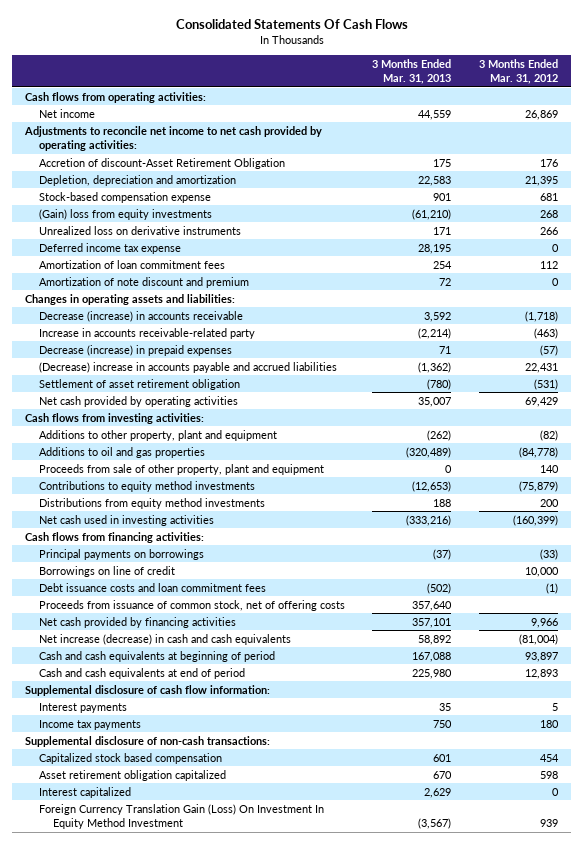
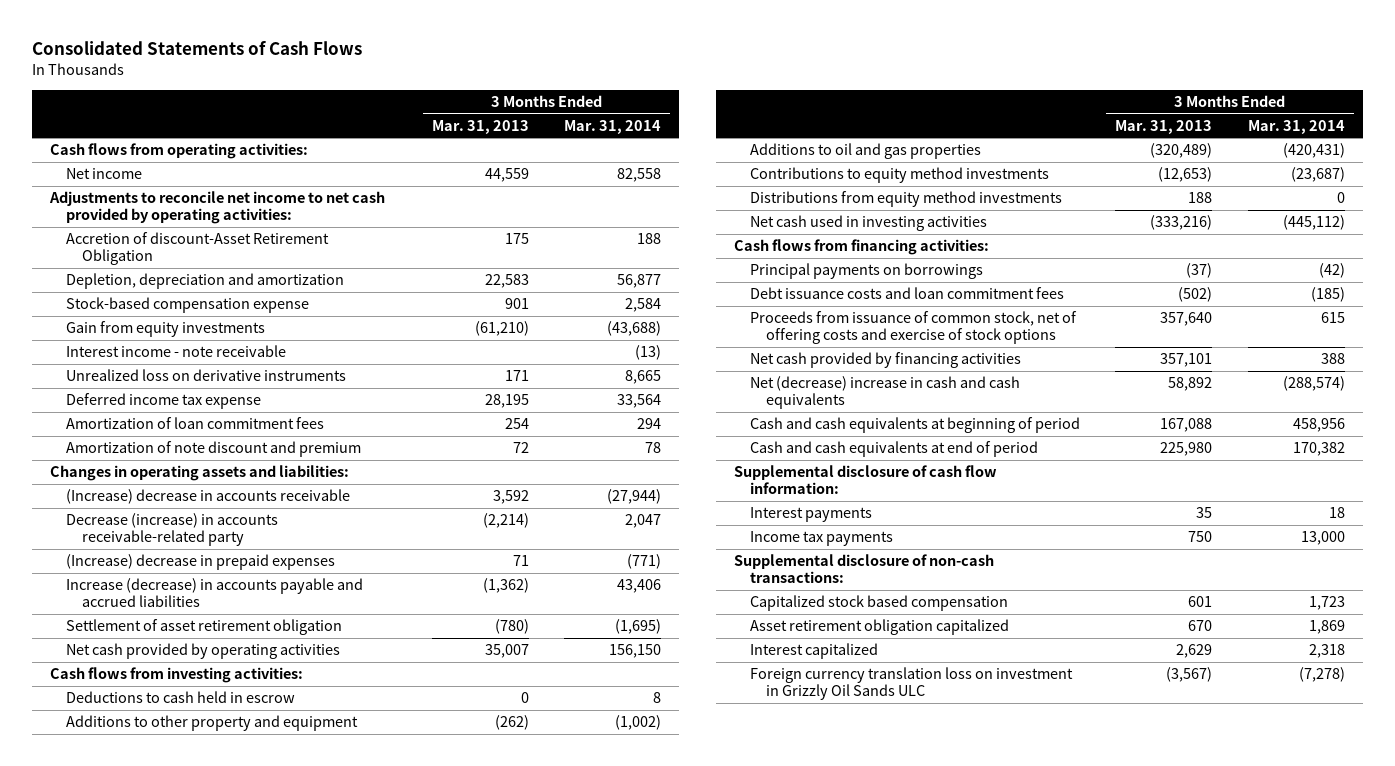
- Consolidated Statements Of Cash Flows
+ Consolidated Statements of Cash Flows
- | 3 Months Ended Mar. 31, 2013 | 3 Months Ended Mar. 31, 2012
+ | 3 Months Ended Mar. 31, 2013 | 3 Months Ended Mar. 31, 2014
- (Gain) loss from equity investments | (61,210) | 268
+ Gain from equity investments | (61,210) | (43,688)
+ Interest income - note receivable | | (13)
- Decrease (increase) in accounts receivable | 3,592 | (1,718)
- Increase in accounts receivable-related party | (2,214) | (463)
- Decrease (increase) in prepaid expenses | 71 | (57)
- (Decrease) increase in accounts payable and accrued liabilities | (1,362) | 22,431
+ (Increase) decrease in accounts receivable | 3,592 | (27,944)
+ Decrease (increase) in accounts receivable-related party | (2,214) | 2,047
+ (Increase) decrease in prepaid expenses | 71 | (771)
+ Increase (decrease) in accounts payable and accrued liabilities | (1,362) | 43,406
- Additions to other property, plant and equipment | (262) | (82)
+ Deductions to cash held in escrow | 0 | 8
+ Additions to other property and equipment | (262) | (1,002)
- Proceeds from sale of other property, plant and equipment | 0 | 140
- Borrowings on line of credit | | 10,000
- Proceeds from issuance of common stock, net of offering costs | 357,640 |
+ Proceeds from issuance of common stock, net of offering costs and exercise of stock options | 357,640 | 615
- Net increase (decrease) in cash and cash equivalents | 58,892 | (81,004)
+ Net (decrease) increase in cash and cash equivalents | 58,892 | (288,574)
- Foreign Currency Translation Gain (Loss) On Investment In Equity Method Investment | (3,567) | 939
+ Foreign currency translation loss on investment in Grizzly Oil Sands ULC | (3,567) | (7,278)

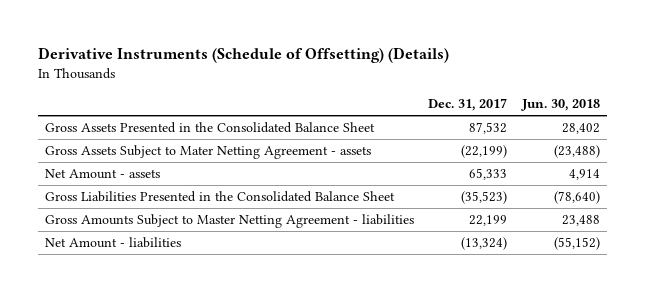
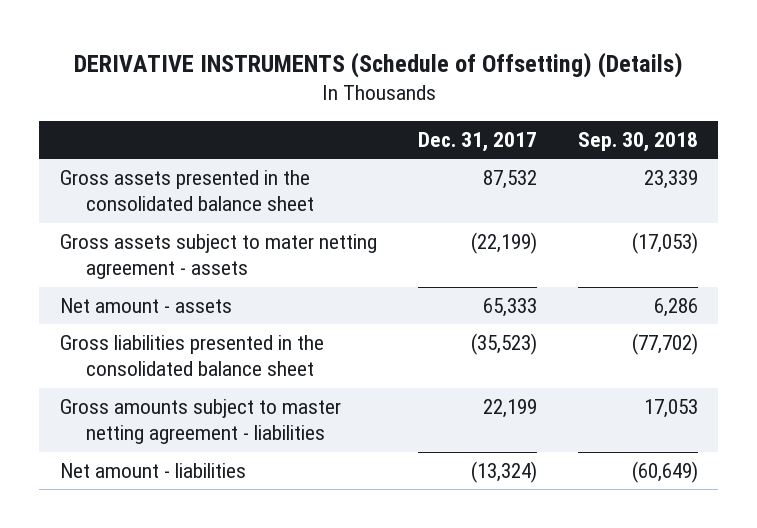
- Derivative Instruments (Schedule of Offsetting) (Details)
+ DERIVATIVE INSTRUMENTS (Schedule of Offsetting) (Details)
- | Dec. 31, 2017 | Jun. 30, 2018
+ | Dec. 31, 2017 | Sep. 30, 2018
- Gross Assets Presented in the Consolidated Balance Sheet | 87,532 | 28,402
- Gross Assets Subject to Mater Netting Agreement - assets | (22,199) | (23,488)
- Net Amount - assets | 65,333 | 4,914
- Gross Liabilities Presented in the Consolidated Balance Sheet | (35,523) | (78,640)
- Gross Amounts Subject to Master Netting Agreement - liabilities | 22,199 | 23,488
- Net Amount - liabilities | (13,324) | (55,152)
+ Gross assets presented in the consolidated balance sheet | 87,532 | 23,339
+ Gross assets subject to mater netting agreement - assets | (22,199) | (17,053)
+ Net amount - assets | 65,333 | 6,286
+ Gross liabilities presented in the consolidated balance sheet | (35,523) | (77,702)
+ Gross amounts subject to master netting agreement - liabilities | 22,199 | 17,053
+ Net amount - liabilities | (13,324) | (60,649)

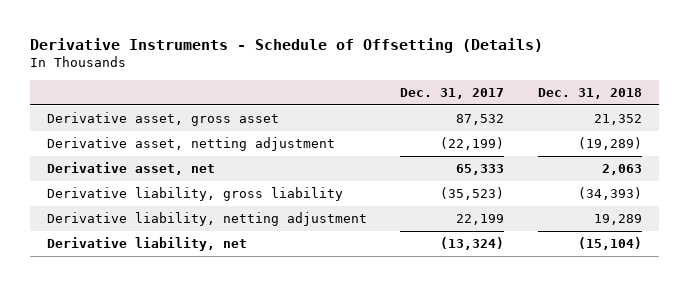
- DERIVATIVE INSTRUMENTS (Schedule of Offsetting) (Details)
+ Derivative Instruments - Schedule of Offsetting (Details)
- | Dec. 31, 2017 | Sep. 30, 2018
+ | Dec. 31, 2017 | Dec. 31, 2018
- Gross assets presented in the consolidated balance sheet | 87,532 | 23,339
- Gross assets subject to mater netting agreement - assets | (22,199) | (17,053)
- Net amount - assets | 65,333 | 6,286
- Gross liabilities presented in the consolidated balance sheet | (35,523) | (77,702)
- Gross amounts subject to master netting agreement - liabilities | 22,199 | 17,053
- Net amount - liabilities | (13,324) | (60,649)
+ Derivative asset, gross asset | 87,532 | 21,352
+ Derivative asset, netting adjustment | (22,199) | (19,289)
+ Derivative asset, net | 65,333 | 2,063
+ Derivative liability, gross liability | (35,523) | (34,393)
+ Derivative liability, netting adjustment | 22,199 | 19,289
+ Derivative liability, net | (13,324) | (15,104)

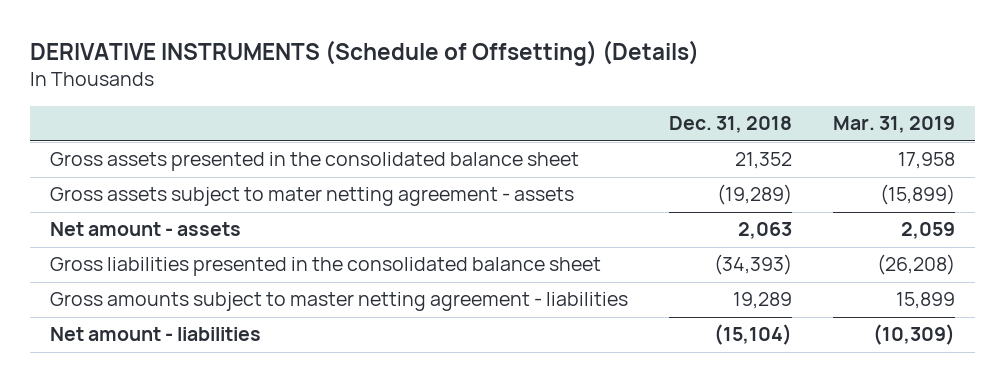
- Derivative Instruments - Schedule of Offsetting (Details)
+ DERIVATIVE INSTRUMENTS (Schedule of Offsetting) (Details)
- | Dec. 31, 2017 | Dec. 31, 2018
+ | Dec. 31, 2018 | Mar. 31, 2019
- Derivative asset, gross asset | 87,532 | 21,352
- Derivative asset, netting adjustment | (22,199) | (19,289)
- Derivative asset, net | 65,333 | 2,063
- Derivative liability, gross liability | (35,523) | (34,393)
- Derivative liability, netting adjustment | 22,199 | 19,289
- Derivative liability, net | (13,324) | (15,104)
+ Gross assets presented in the consolidated balance sheet | 21,352 | 17,958
+ Gross assets subject to mater netting agreement - assets | (19,289) | (15,899)
+ Net amount - assets | 2,063 | 2,059
+ Gross liabilities presented in the consolidated balance sheet | (34,393) | (26,208)
+ Gross amounts subject to master netting agreement - liabilities | 19,289 | 15,899
+ Net amount - liabilities | (15,104) | (10,309)

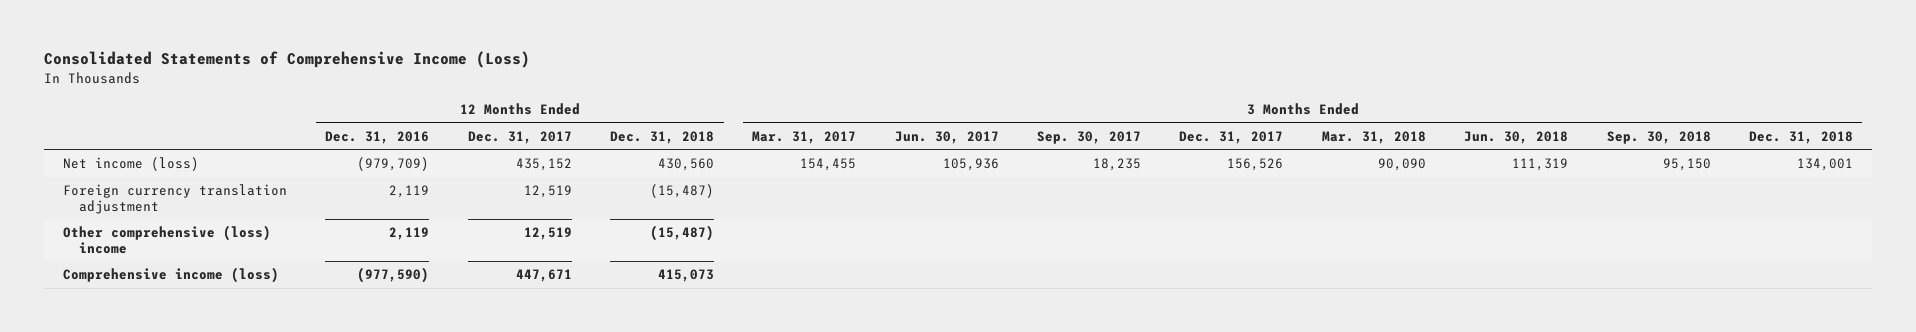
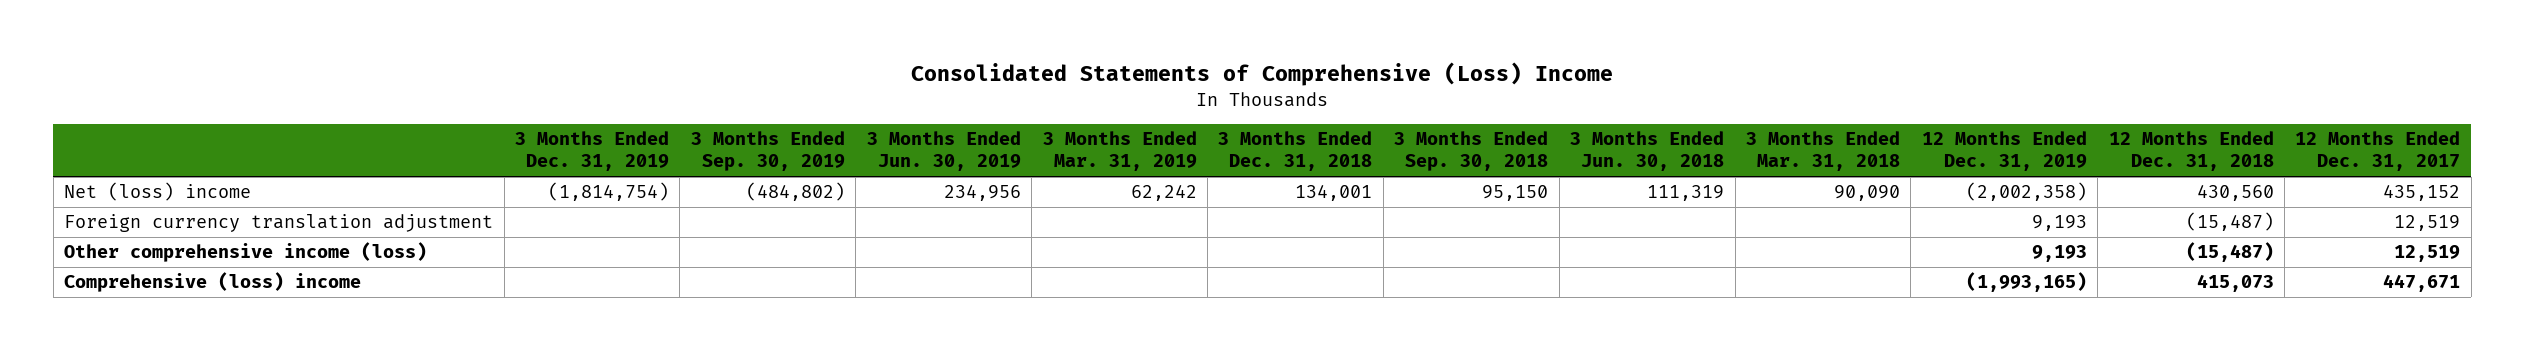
- Consolidated Statements of Comprehensive Income (Loss)
+ Consolidated Statements of Comprehensive (Loss) Income
- | 12 Months Ended Dec. 31, 2016 | 12 Months Ended Dec. 31, 2017 | 12 Months Ended Dec. 31, 2018 | 3 Months Ended Mar. 31, 2017 | 3 Months Ended Jun. 30, 2017 | 3 Months Ended Sep. 30, 2017 | 3 Months Ended Dec. 31, 2017 | 3 Months Ended Mar. 31, 2018 | 3 Months Ended Jun. 30, 2018 | 3 Months Ended Sep. 30, 2018 | 3 Months Ended Dec. 31, 2018
+ | 3 Months Ended Dec. 31, 2019 | 3 Months Ended Sep. 30, 2019 | 3 Months Ended Jun. 30, 2019 | 3 Months Ended Mar. 31, 2019 | 3 Months Ended Dec. 31, 2018 | 3 Months Ended Sep. 30, 2018 | 3 Months Ended Jun. 30, 2018 | 3 Months Ended Mar. 31, 2018 | 12 Months Ended Dec. 31, 2019 | 12 Months Ended Dec. 31, 2018 | 12 Months Ended Dec. 31, 2017
- Net income (loss) | (979,709) | 435,152 | 430,560 | 154,455 | 105,936 | 18,235 | 156,526 | 90,090 | 111,319 | 95,150 | 134,001
+ Net (loss) income | (1,814,754) | (484,802) | 234,956 | 62,242 | 134,001 | 95,150 | 111,319 | 90,090 | (2,002,358) | 430,560 | 435,152
- Other comprehensive (loss) income | 2,119 | 12,519 | (15,487) | | | | | | | |
- Comprehensive income (loss) | (977,590) | 447,671 | 415,073 | | | | | | | |
+ Other comprehensive income (loss) | | | | | | | | | 9,193 | (15,487) | 12,519
+ Comprehensive (loss) income | | | | | | | | | (1,993,165) | 415,073 | 447,671

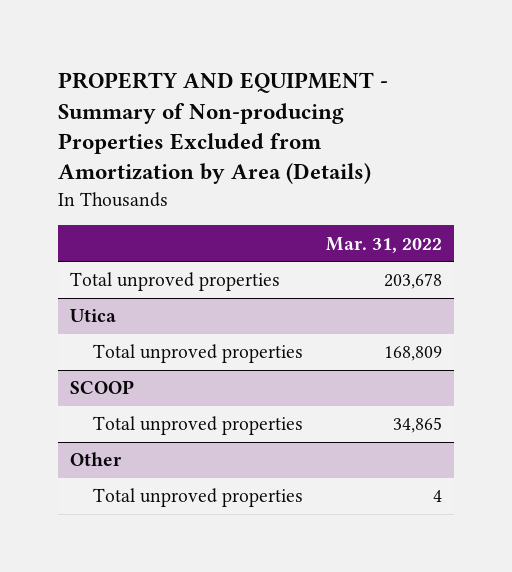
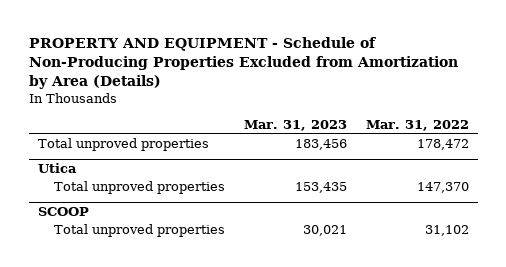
- PROPERTY AND EQUIPMENT - Summary of Non-producing Properties Excluded from Amortization by Area (Details)
+ PROPERTY AND EQUIPMENT - Schedule of Non-Producing Properties Excluded from Amortization by Area (Details)
- | Mar. 31, 2022
+ | Mar. 31, 2023 | Mar. 31, 2022
- Total unproved properties | 203,678
+ Total unproved properties | 183,456 | 178,472
@ Utica
- Total unproved properties | 168,809
+ Total unproved properties | 153,435 | 147,370
@ SCOOP
- Total unproved properties | 34,865
- Other
- Total unproved properties | 4
@ SCOOP
+ Total unproved properties | 30,021 | 31,102

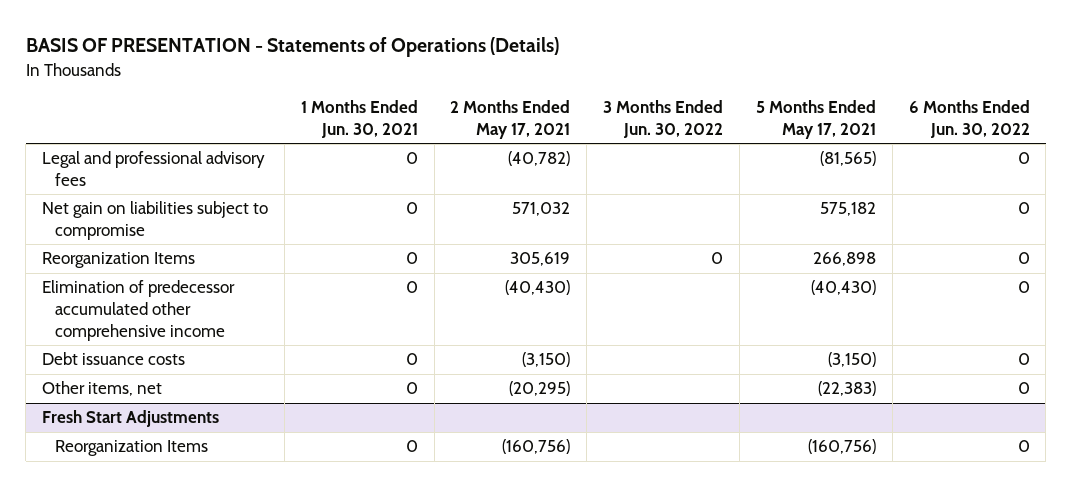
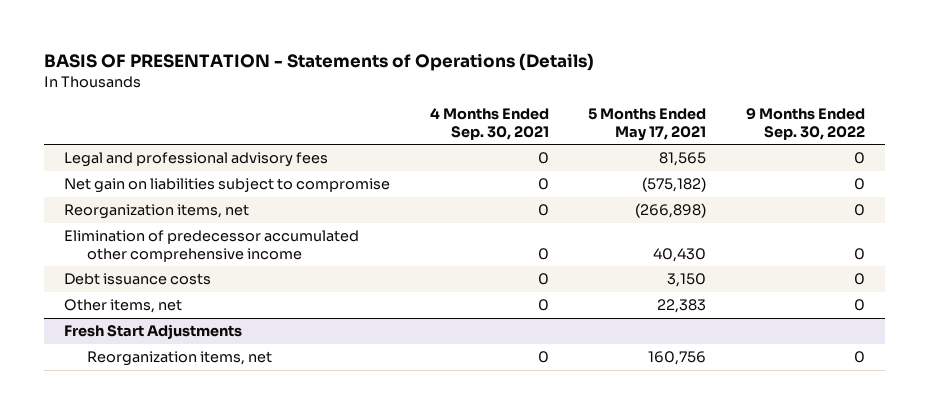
- | 1 Months Ended Jun. 30, 2021 | 2 Months Ended May 17, 2021 | 3 Months Ended Jun. 30, 2022 | 5 Months Ended May 17, 2021 | 6 Months Ended Jun. 30, 2022
+ | 4 Months Ended Sep. 30, 2021 | 5 Months Ended May 17, 2021 | 9 Months Ended Sep. 30, 2022
- Legal and professional advisory fees | 0 | (40,782) | | (81,565) | 0
- Net gain on liabilities subject to compromise | 0 | 571,032 | | 575,182 | 0
- Reorganization Items | 0 | 305,619 | 0 | 266,898 | 0
- Elimination of predecessor accumulated other comprehensive income | 0 | (40,430) | | (40,430) | 0
- Debt issuance costs | 0 | (3,150) | | (3,150) | 0
- Other items, net | 0 | (20,295) | | (22,383) | 0
+ Legal and professional advisory fees | 0 | 81,565 | 0
+ Net gain on liabilities subject to compromise | 0 | (575,182) | 0
+ Reorganization items, net | 0 | (266,898) | 0
+ Elimination of predecessor accumulated other comprehensive income | 0 | 40,430 | 0
+ Debt issuance costs | 0 | 3,150 | 0
+ Other items, net | 0 | 22,383 | 0
@ Fresh Start Adjustments
- Reorganization Items | 0 | (160,756) | | (160,756) | 0
+ Reorganization items, net | 0 | 160,756 | 0

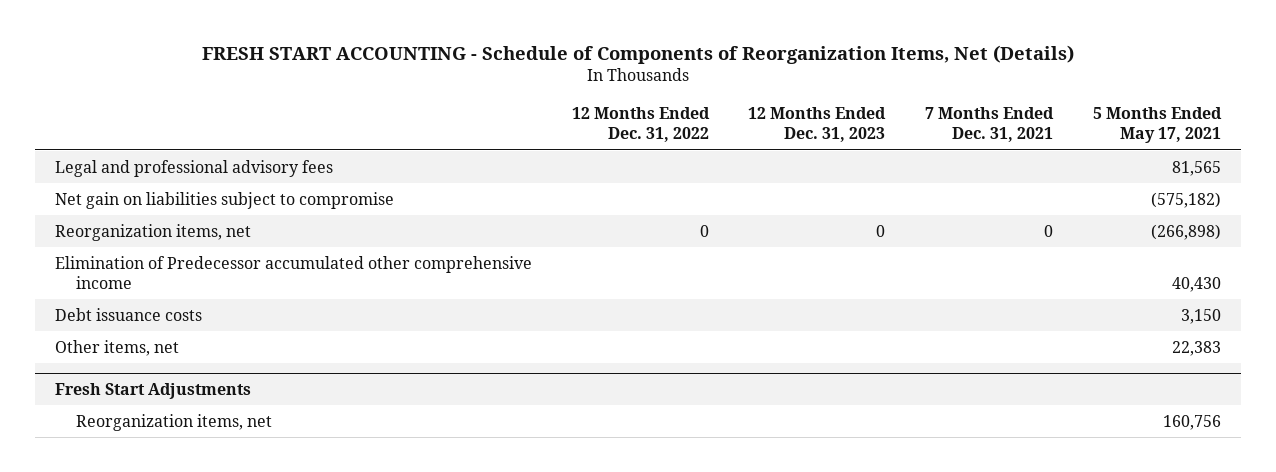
- BASIS OF PRESENTATION - Statements of Operations (Details)
+ FRESH START ACCOUNTING - Schedule of Components of Reorganization Items, Net (Details)
- | 4 Months Ended Sep. 30, 2021 | 5 Months Ended May 17, 2021 | 9 Months Ended Sep. 30, 2022
+ | 12 Months Ended Dec. 31, 2022 | 12 Months Ended Dec. 31, 2023 | 7 Months Ended Dec. 31, 2021 | 5 Months Ended May 17, 2021
- Elimination of predecessor accumulated other comprehensive income | 0 | 40,430 | 0
+ Elimination of Predecessor accumulated other comprehensive income | | | | 40,430

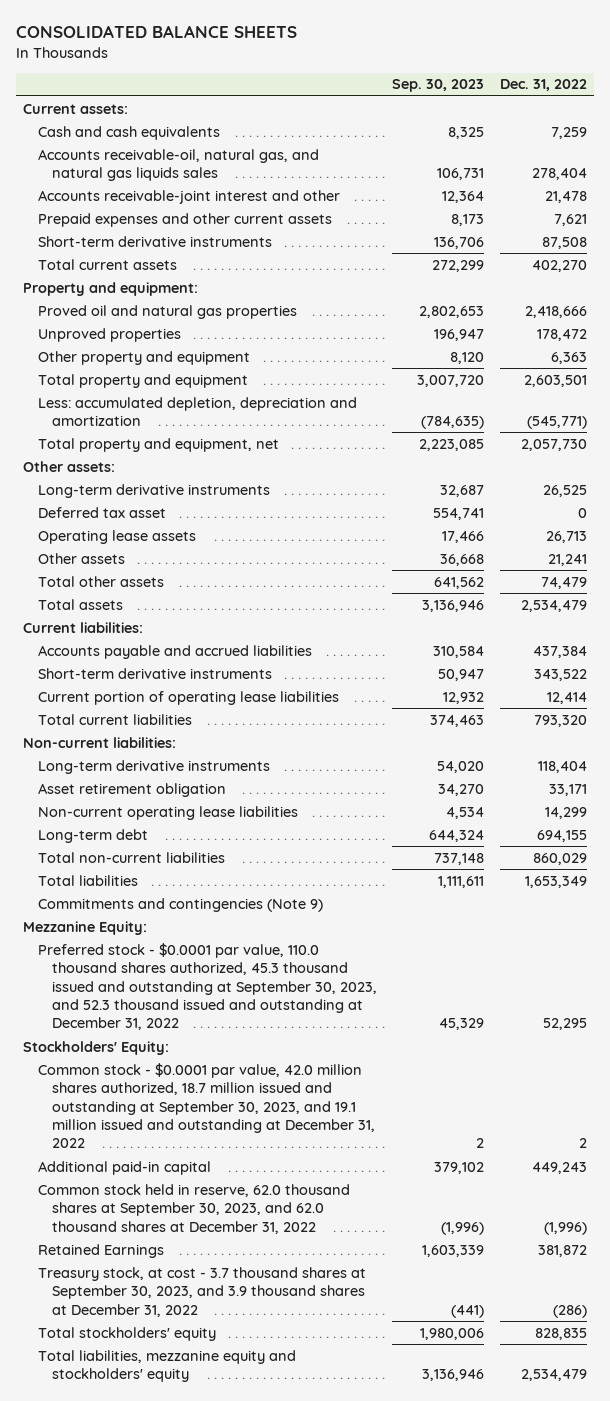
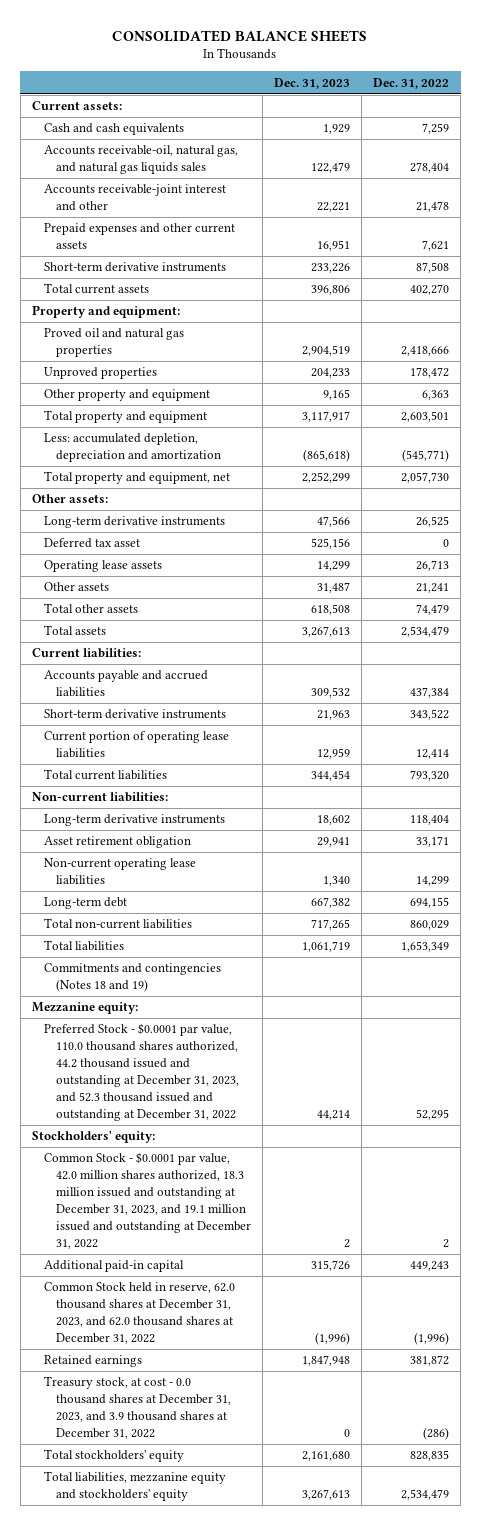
- | Sep. 30, 2023 | Dec. 31, 2022
+ | Dec. 31, 2023 | Dec. 31, 2022
- Commitments and contingencies (Note 9)
- Mezzanine Equity:
- Preferred stock - $0.0001 par value, 110.0 thousand shares authorized, 45.3 thousand issued and outstanding at September 30, 2023, and 52.3 thousand issued and outstanding at December 31, 2022 | 45,329 | 52,295
- Stockholders' Equity:
- Common stock - $0.0001 par value, 42.0 million shares authorized, 18.7 million issued and outstanding at September 30, 2023, and 19.1 million issued and outstanding at December 31, 2022 | 2 | 2
+ Commitments and contingencies (Notes 18 and 19)
+ Mezzanine equity:
+ Preferred Stock - $0.0001 par value, 110.0 thousand shares authorized, 44.2 thousand issued and outstanding at December 31, 2023, and 52.3 thousand issued and outstanding at December 31, 2022 | 44,214 | 52,295
+ Stockholders' equity:
+ Common Stock - $0.0001 par value, 42.0 million shares authorized, 18.3 million issued and outstanding at December 31, 2023, and 19.1 million issued and outstanding at December 31, 2022 | 2 | 2
- Common stock held in reserve, 62.0 thousand shares at September 30, 2023, and 62.0 thousand shares at December 31, 2022 | (1,996) | (1,996)
- Retained Earnings | 1,603,339 | 381,872
- Treasury stock, at cost - 3.7 thousand shares at September 30, 2023, and 3.9 thousand shares at December 31, 2022 | (441) | (286)
+ Common Stock held in reserve, 62.0 thousand shares at December 31, 2023, and 62.0 thousand shares at December 31, 2022 | (1,996) | (1,996)
+ Retained earnings | 1,847,948 | 381,872
+ Treasury stock, at cost - 0.0 thousand shares at December 31, 2023, and 3.9 thousand shares at December 31, 2022 | 0 | (286)

